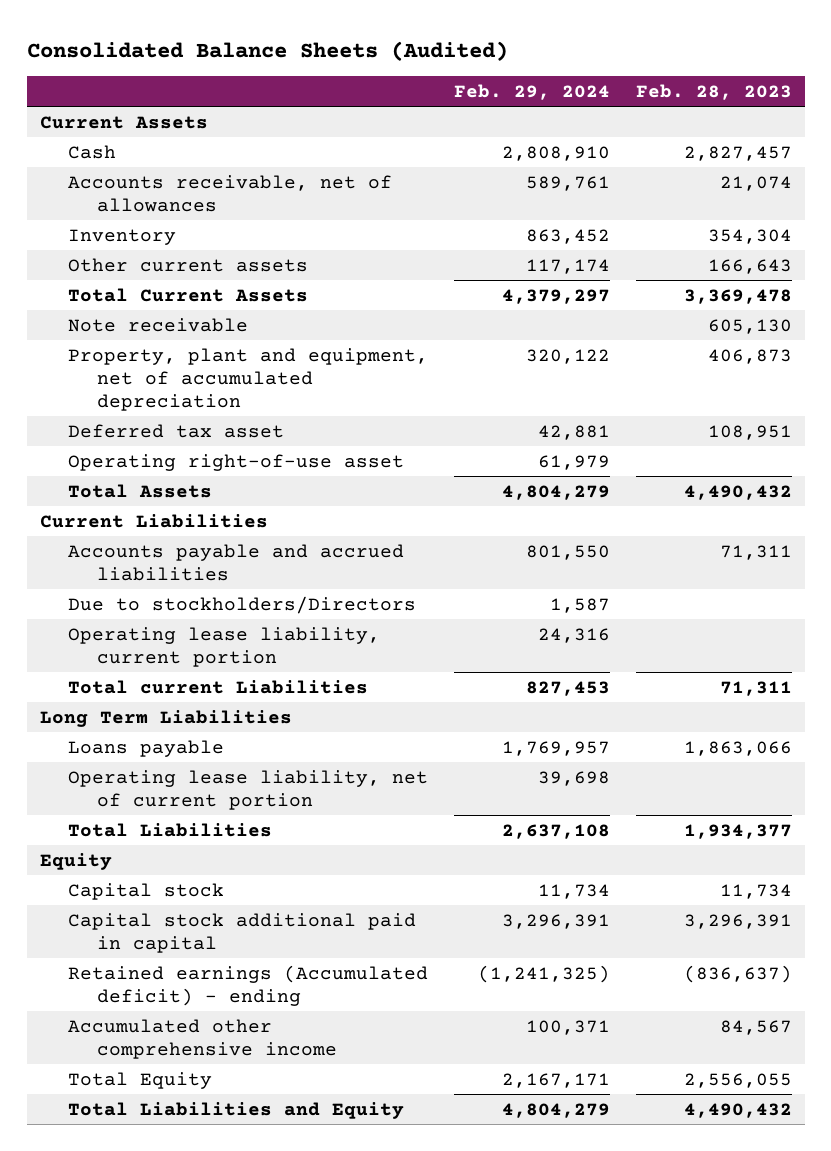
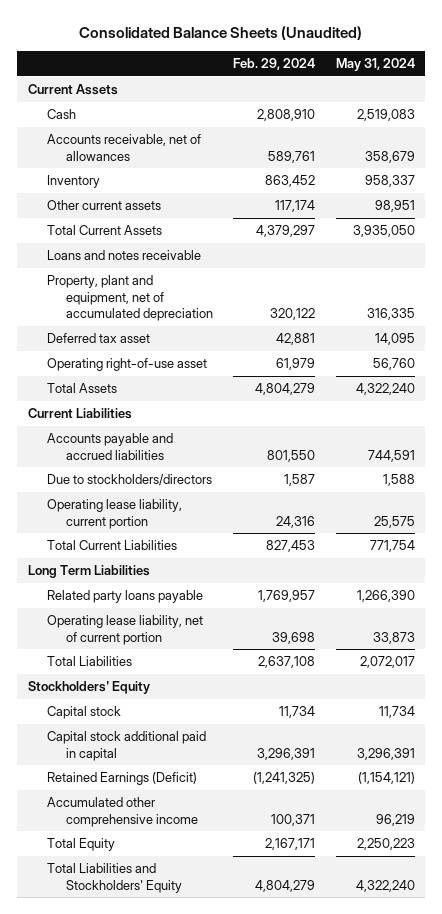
- Consolidated Balance Sheets (Audited)
+ Consolidated Balance Sheets (Unaudited)
- | Feb. 29, 2024 | Feb. 28, 2023
+ | Feb. 29, 2024 | May 31, 2024
- Note receivable | | 605,130
+ Loans and notes receivable
- Due to stockholders/Directors | 1,587 |
+ Due to stockholders/directors | 1,587 | 1,588
- Total current Liabilities | 827,453 | 71,311
+ Total Current Liabilities | 827,453 | 771,754
- Loans payable | 1,769,957 | 1,863,066
+ Related party loans payable | 1,769,957 | 1,266,390
- Equity
+ Stockholders' Equity
- Retained earnings (Accumulated deficit) - ending | (1,241,325) | (836,637)
+ Retained Earnings (Deficit) | (1,241,325) | (1,154,121)
- Total Liabilities and Equity | 4,804,279 | 4,490,432
+ Total Liabilities and Stockholders' Equity | 4,804,279 | 4,322,240

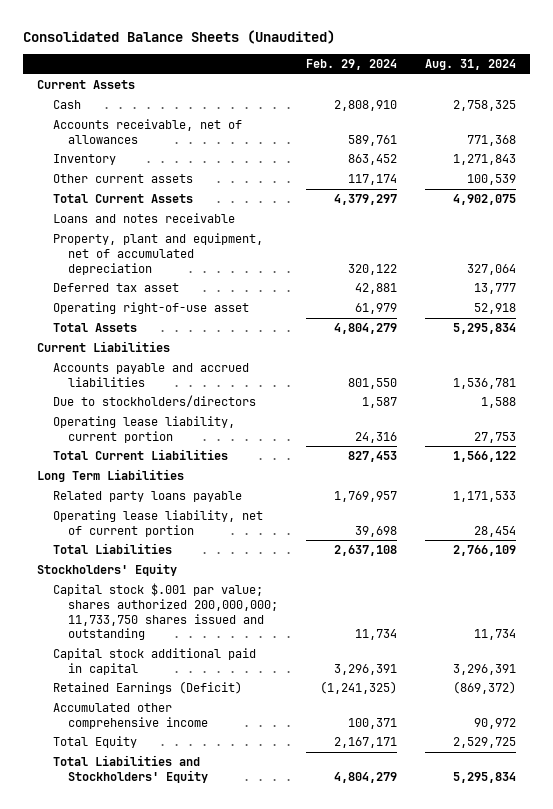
- | Feb. 29, 2024 | May 31, 2024
+ | Feb. 29, 2024 | Aug. 31, 2024
- Capital stock | 11,734 | 11,734
+ Capital stock $.001 par value; shares authorized 200,000,000; 11,733,750 shares issued and outstanding | 11,734 | 11,734

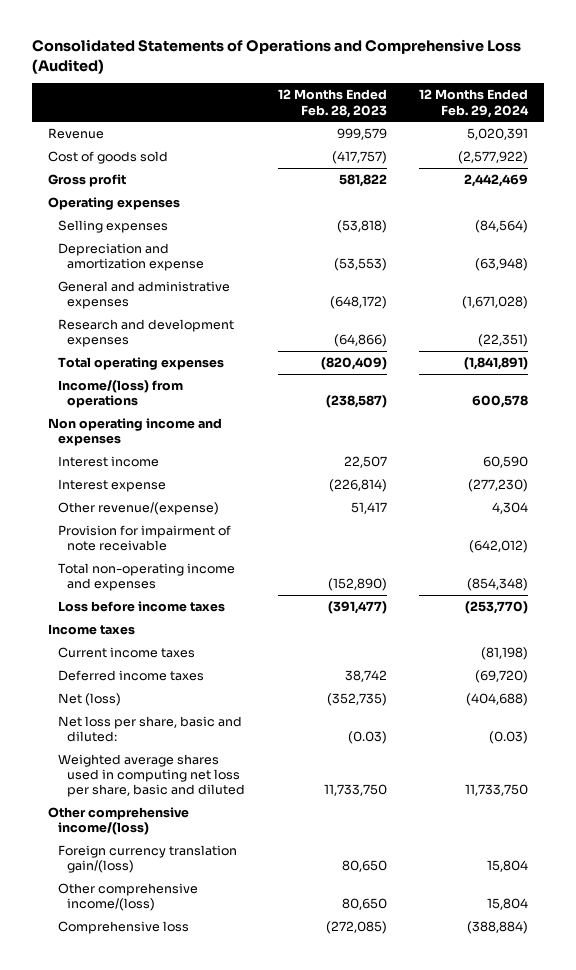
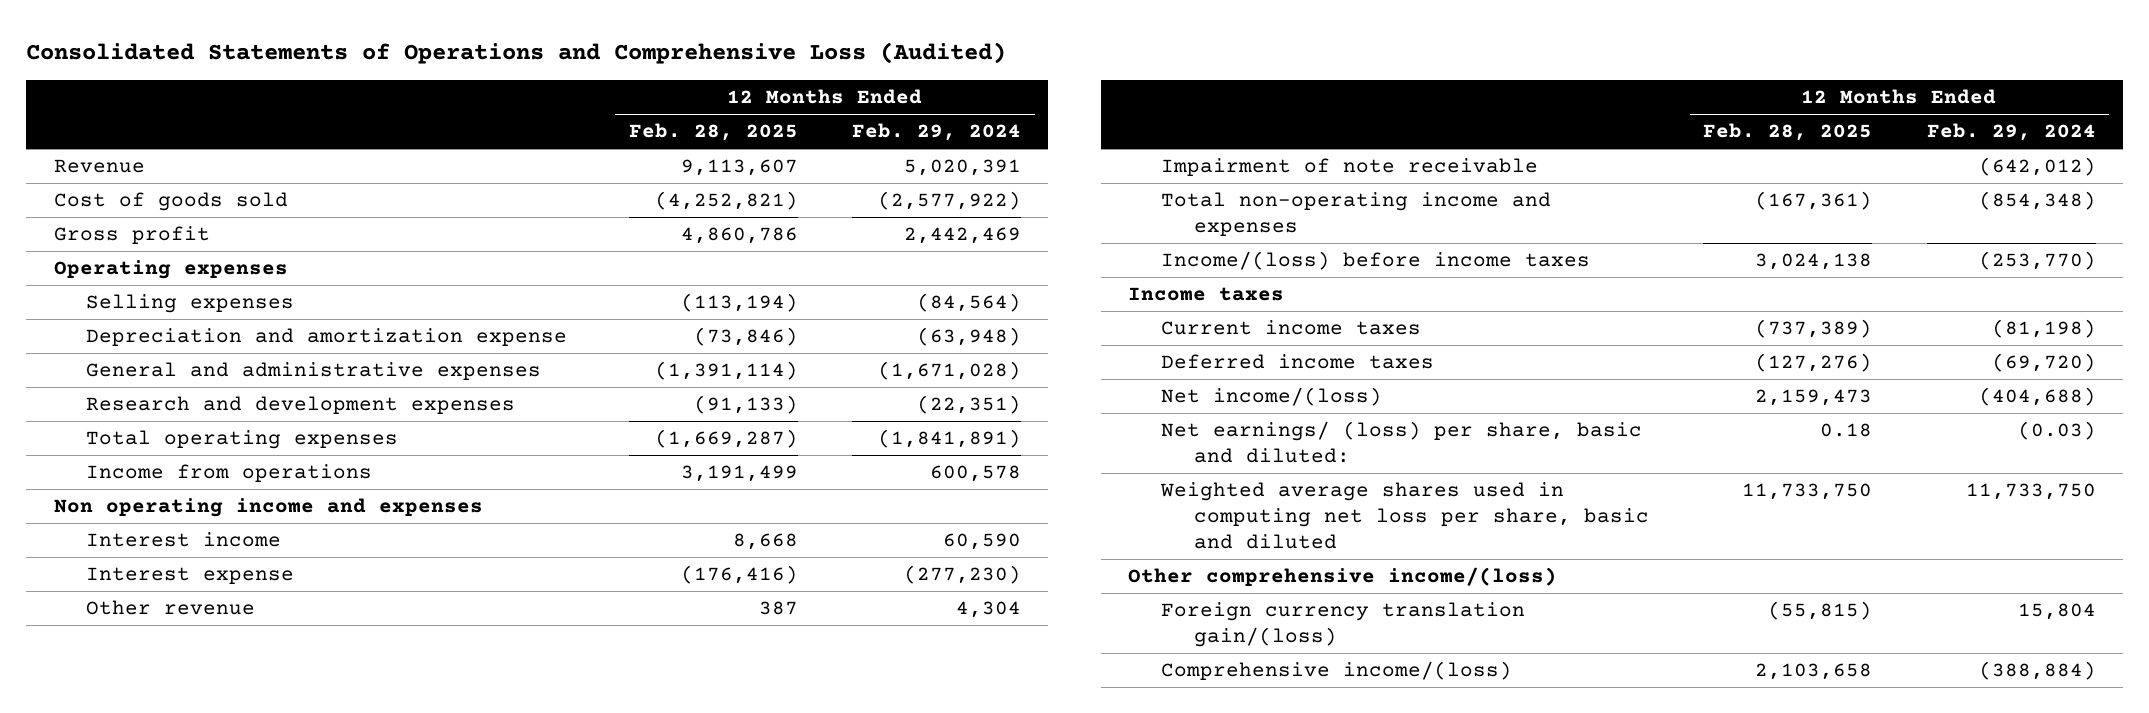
- | 12 Months Ended Feb. 28, 2023 | 12 Months Ended Feb. 29, 2024
+ | 12 Months Ended Feb. 28, 2025 | 12 Months Ended Feb. 29, 2024
- Income/(loss) from operations | (238,587) | 600,578
+ Income from operations | 3,191,499 | 600,578
- Other revenue/(expense) | 51,417 | 4,304
- Provision for impairment of note receivable | | (642,012)
+ Other revenue | 387 | 4,304
+ Impairment of note receivable | | (642,012)
- Loss before income taxes | (391,477) | (253,770)
+ Income/(loss) before income taxes | 3,024,138 | (253,770)
- Net (loss) | (352,735) | (404,688)
- Net loss per share, basic and diluted: | (0.03) | (0.03)
+ Net income/(loss) | 2,159,473 | (404,688)
+ Net earnings/ (loss) per share, basic and diluted: | 0.18 | (0.03)
- Other comprehensive income/(loss) | 80,650 | 15,804
- Comprehensive loss | (272,085) | (388,884)
+ Comprehensive income/(loss) | 2,103,658 | (388,884)

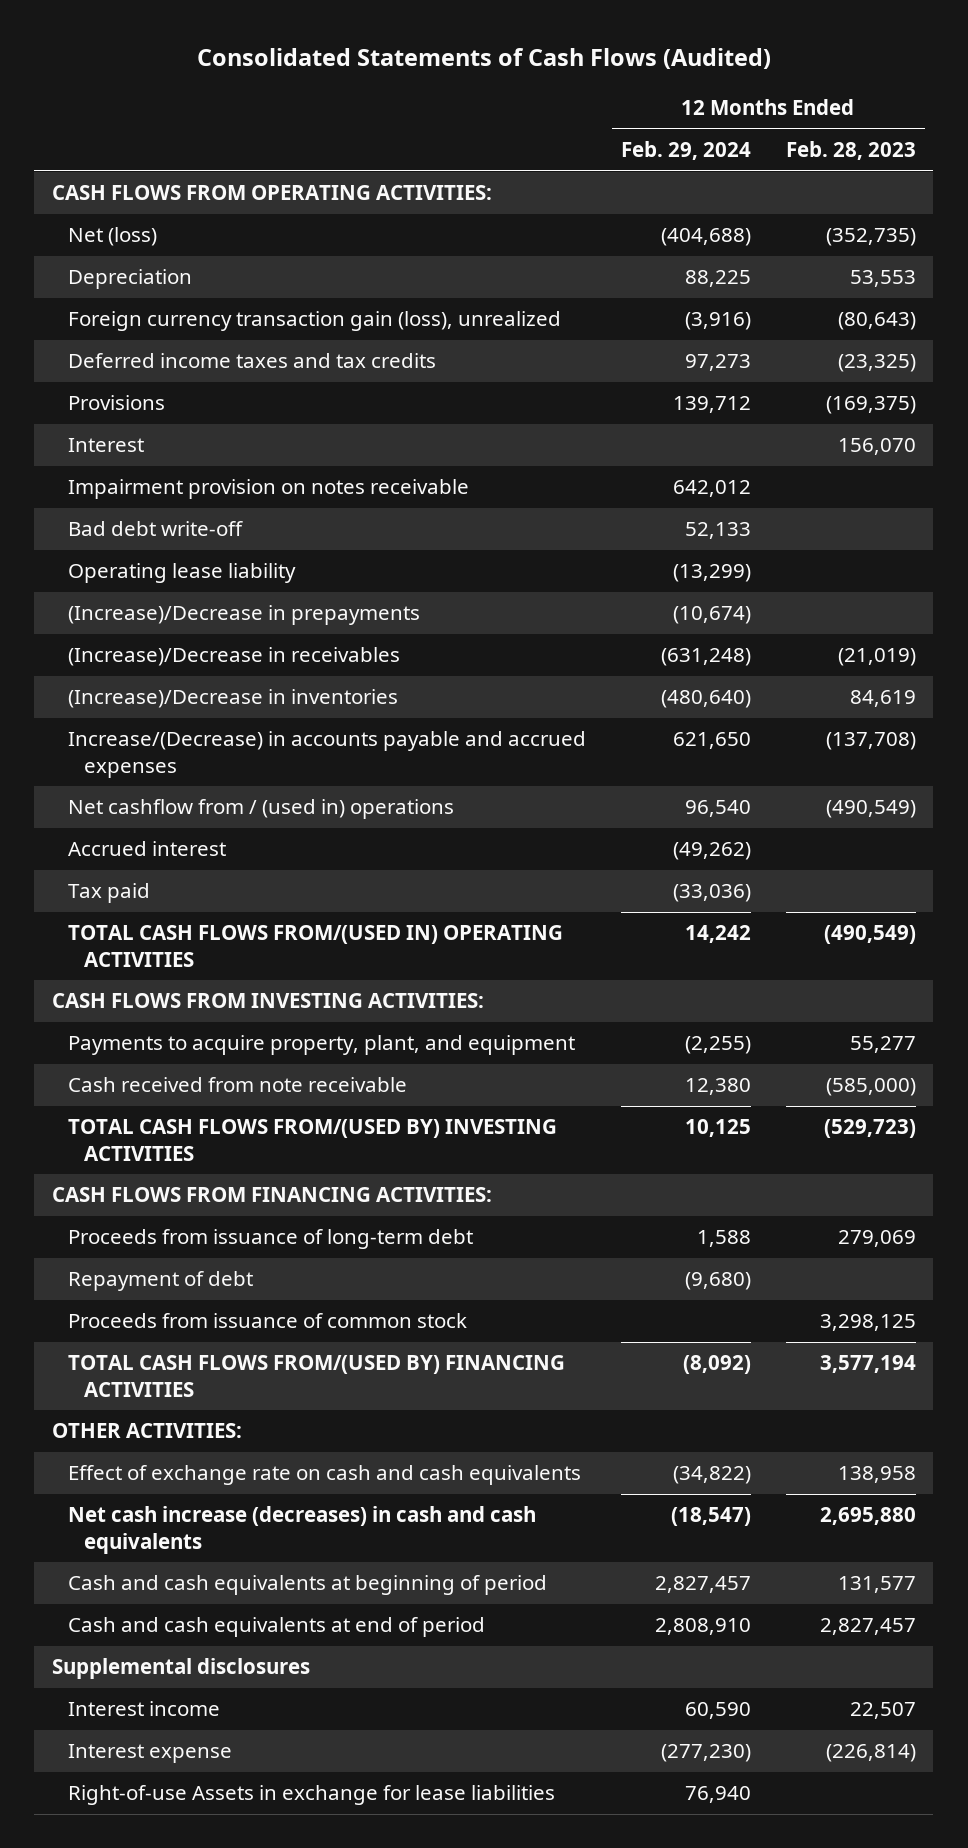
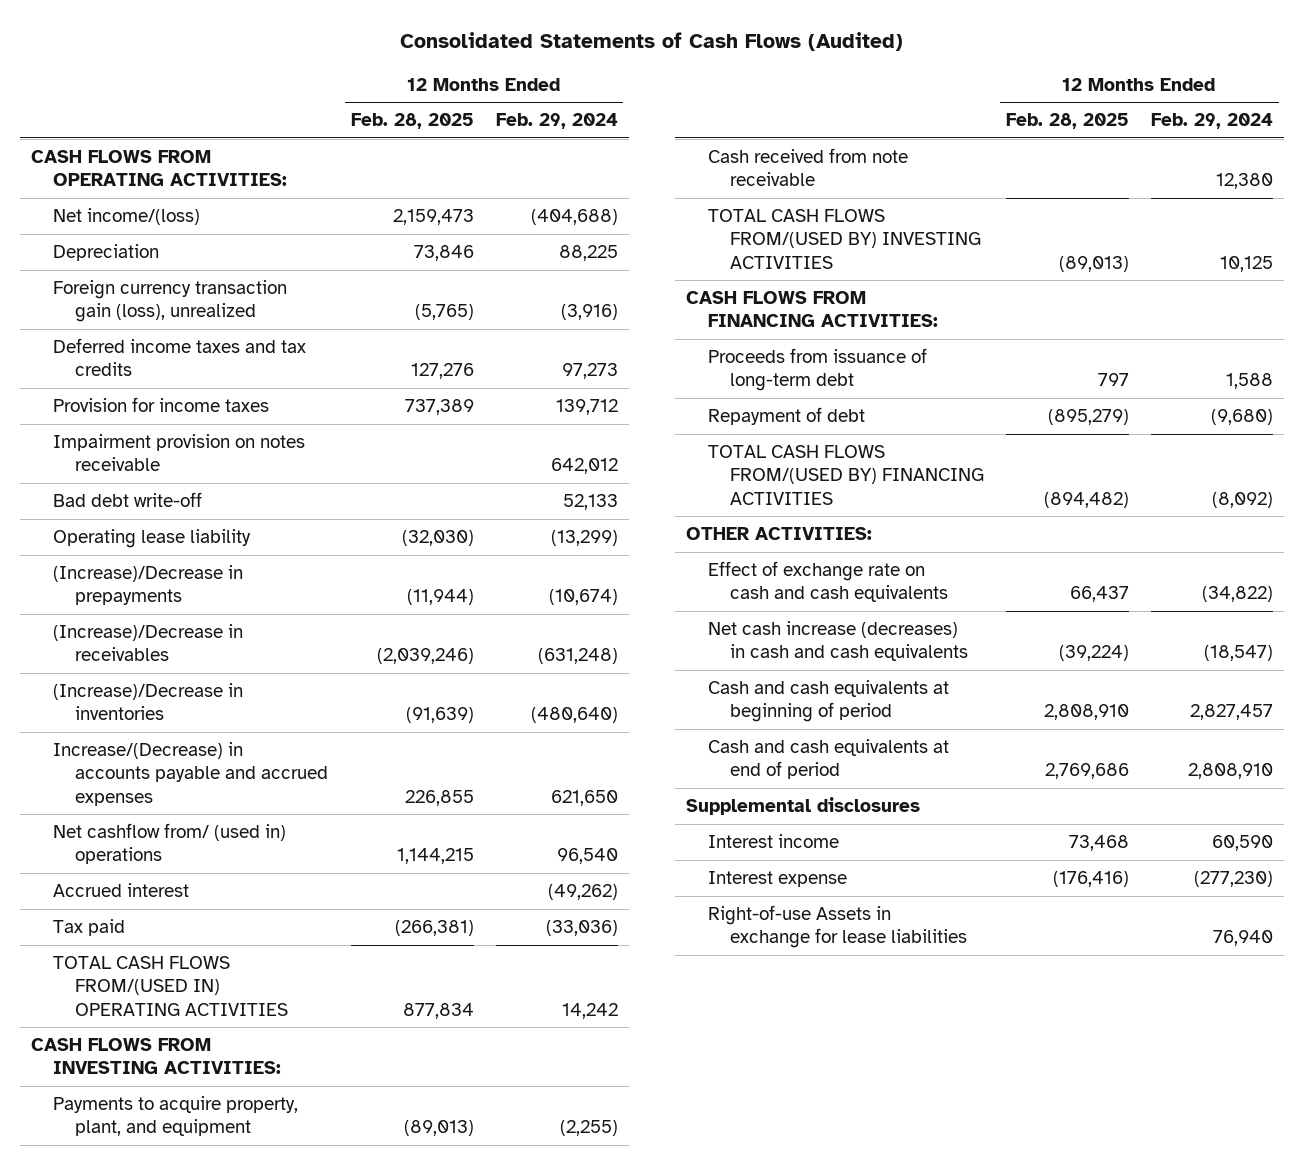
- | 12 Months Ended Feb. 29, 2024 | 12 Months Ended Feb. 28, 2023
+ | 12 Months Ended Feb. 28, 2025 | 12 Months Ended Feb. 29, 2024
- Net (loss) | (404,688) | (352,735)
+ Net income/(loss) | 2,159,473 | (404,688)
- Provisions | 139,712 | (169,375)
- Interest | | 156,070
+ Provision for income taxes | 737,389 | 139,712
- Net cashflow from / (used in) operations | 96,540 | (490,549)
+ Net cashflow from/ (used in) operations | 1,144,215 | 96,540
- Proceeds from issuance of common stock | | 3,298,125

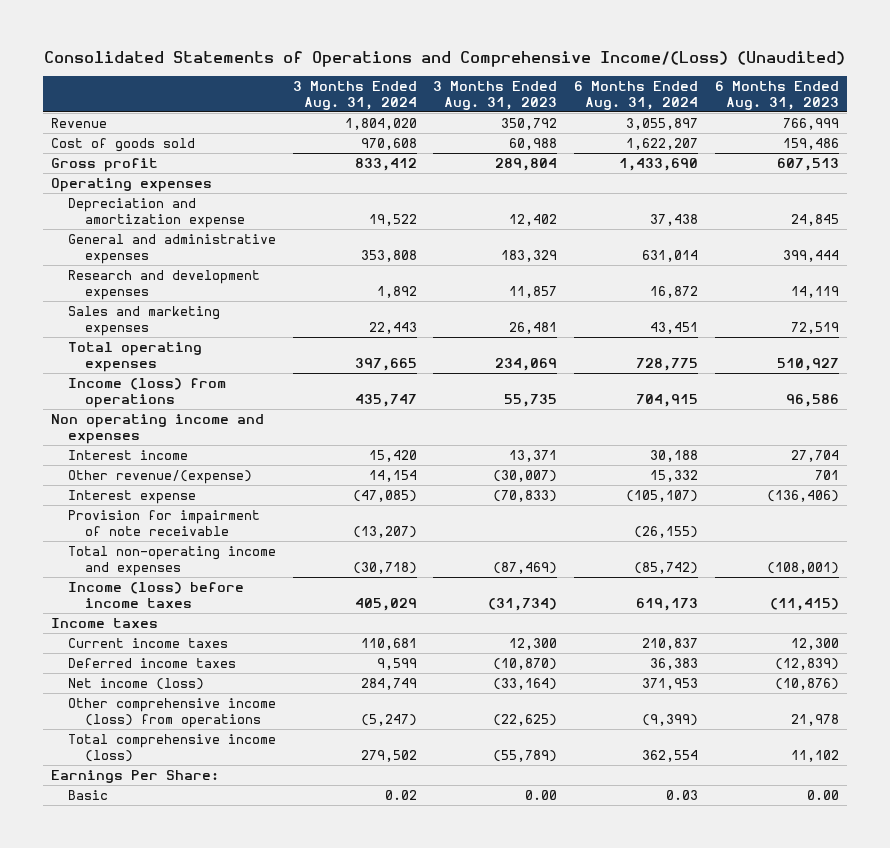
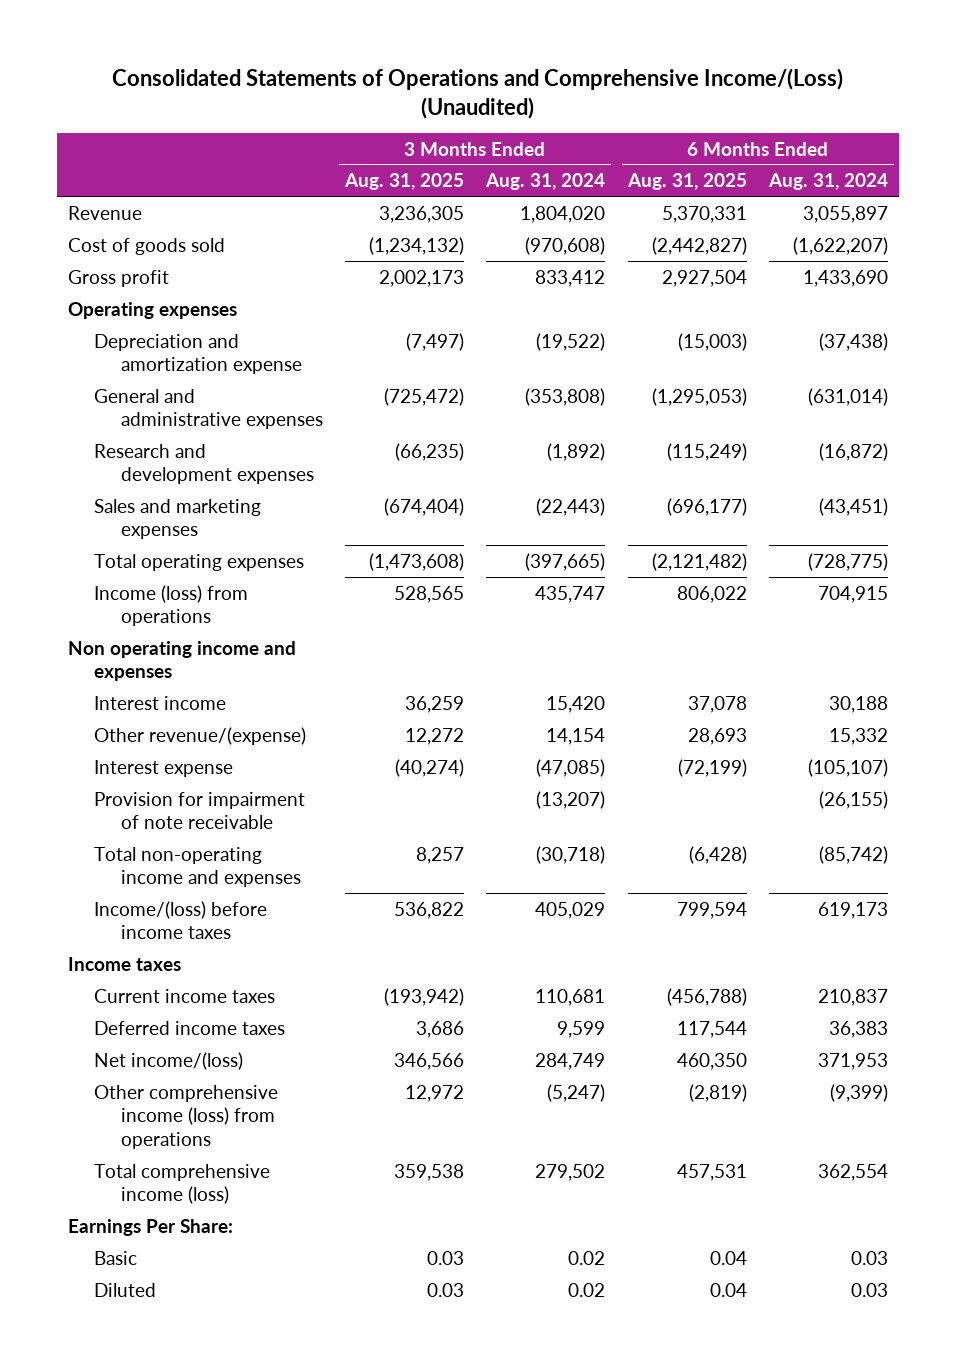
- | 3 Months Ended Aug. 31, 2024 | 3 Months Ended Aug. 31, 2023 | 6 Months Ended Aug. 31, 2024 | 6 Months Ended Aug. 31, 2023
+ | 3 Months Ended Aug. 31, 2025 | 3 Months Ended Aug. 31, 2024 | 6 Months Ended Aug. 31, 2025 | 6 Months Ended Aug. 31, 2024
- Cost of goods sold | 970,608 | 60,988 | 1,622,207 | 159,486
+ Cost of goods sold | (1,234,132) | (970,608) | (2,442,827) | (1,622,207)
- Depreciation and amortization expense | 19,522 | 12,402 | 37,438 | 24,845
- General and administrative expenses | 353,808 | 183,329 | 631,014 | 399,444
- Research and development expenses | 1,892 | 11,857 | 16,872 | 14,119
- Sales and marketing expenses | 22,443 | 26,481 | 43,451 | 72,519
- Total operating expenses | 397,665 | 234,069 | 728,775 | 510,927
+ Depreciation and amortization expense | (7,497) | (19,522) | (15,003) | (37,438)
+ General and administrative expenses | (725,472) | (353,808) | (1,295,053) | (631,014)
+ Research and development expenses | (66,235) | (1,892) | (115,249) | (16,872)
+ Sales and marketing expenses | (674,404) | (22,443) | (696,177) | (43,451)
+ Total operating expenses | (1,473,608) | (397,665) | (2,121,482) | (728,775)
- Income (loss) before income taxes | 405,029 | (31,734) | 619,173 | (11,415)
+ Income/(loss) before income taxes | 536,822 | 405,029 | 799,594 | 619,173
- Net income (loss) | 284,749 | (33,164) | 371,953 | (10,876)
+ Net income/(loss) | 346,566 | 284,749 | 460,350 | 371,953
+ Diluted | 0.03 | 0.02 | 0.04 | 0.03

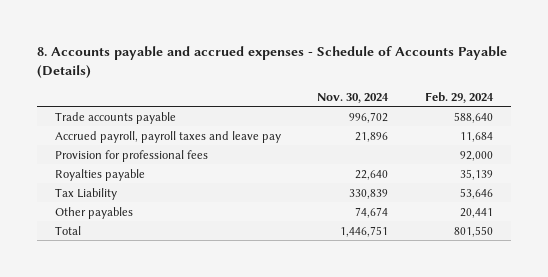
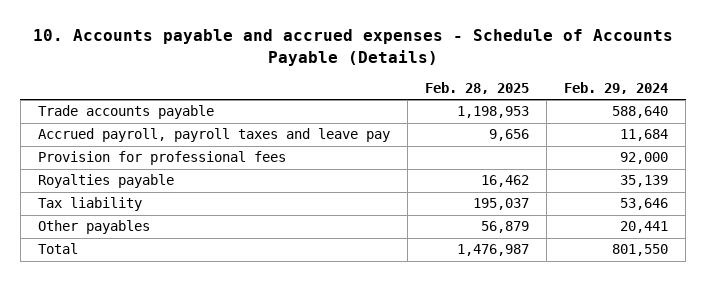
- 8. Accounts payable and accrued expenses - Schedule of Accounts Payable (Details)
+ 10. Accounts payable and accrued expenses - Schedule of Accounts Payable (Details)
- | Nov. 30, 2024 | Feb. 29, 2024
+ | Feb. 28, 2025 | Feb. 29, 2024
- Tax Liability | 330,839 | 53,646
+ Tax liability | 195,037 | 53,646

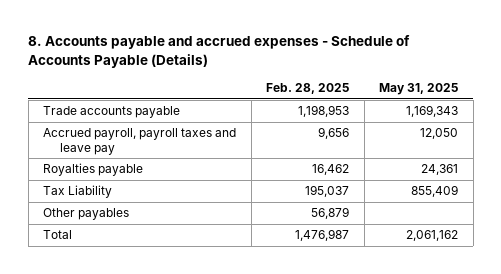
- 10. Accounts payable and accrued expenses - Schedule of Accounts Payable (Details)
+ 8. Accounts payable and accrued expenses - Schedule of Accounts Payable (Details)
- | Feb. 28, 2025 | Feb. 29, 2024
+ | Feb. 28, 2025 | May 31, 2025
- Provision for professional fees | | 92,000
- Tax liability | 195,037 | 53,646
+ Tax Liability | 195,037 | 855,409

